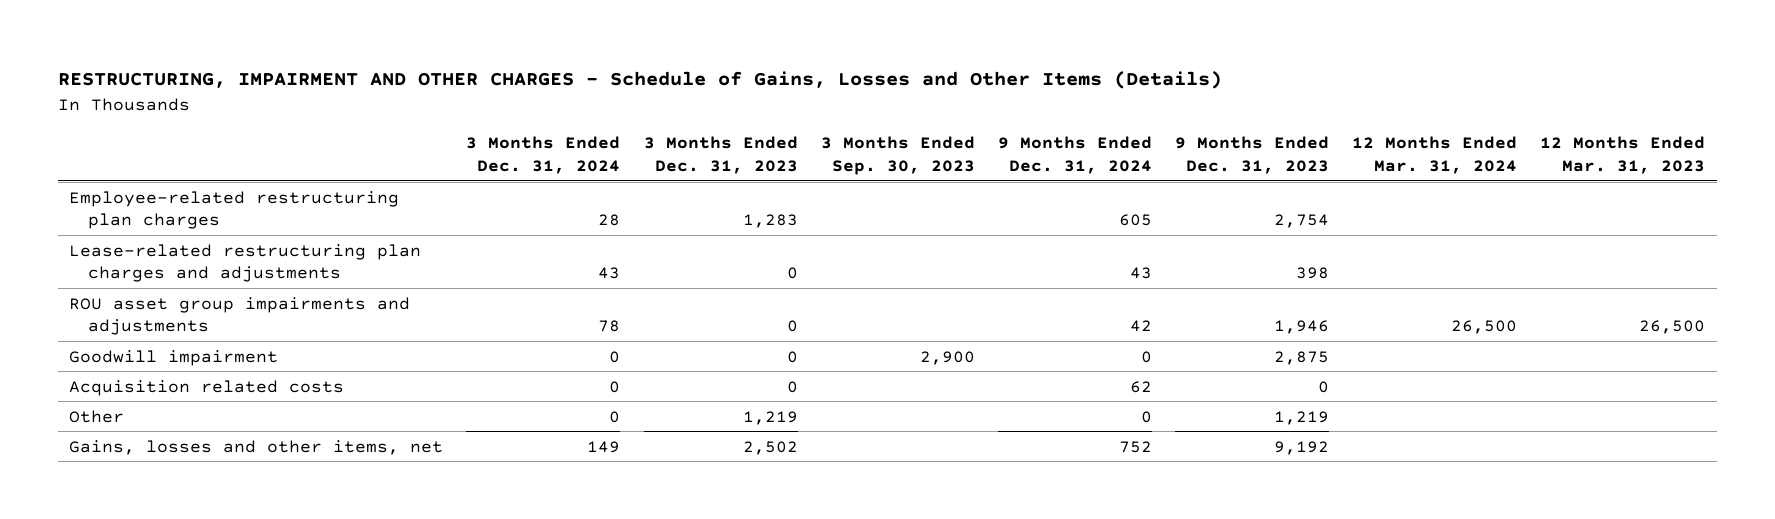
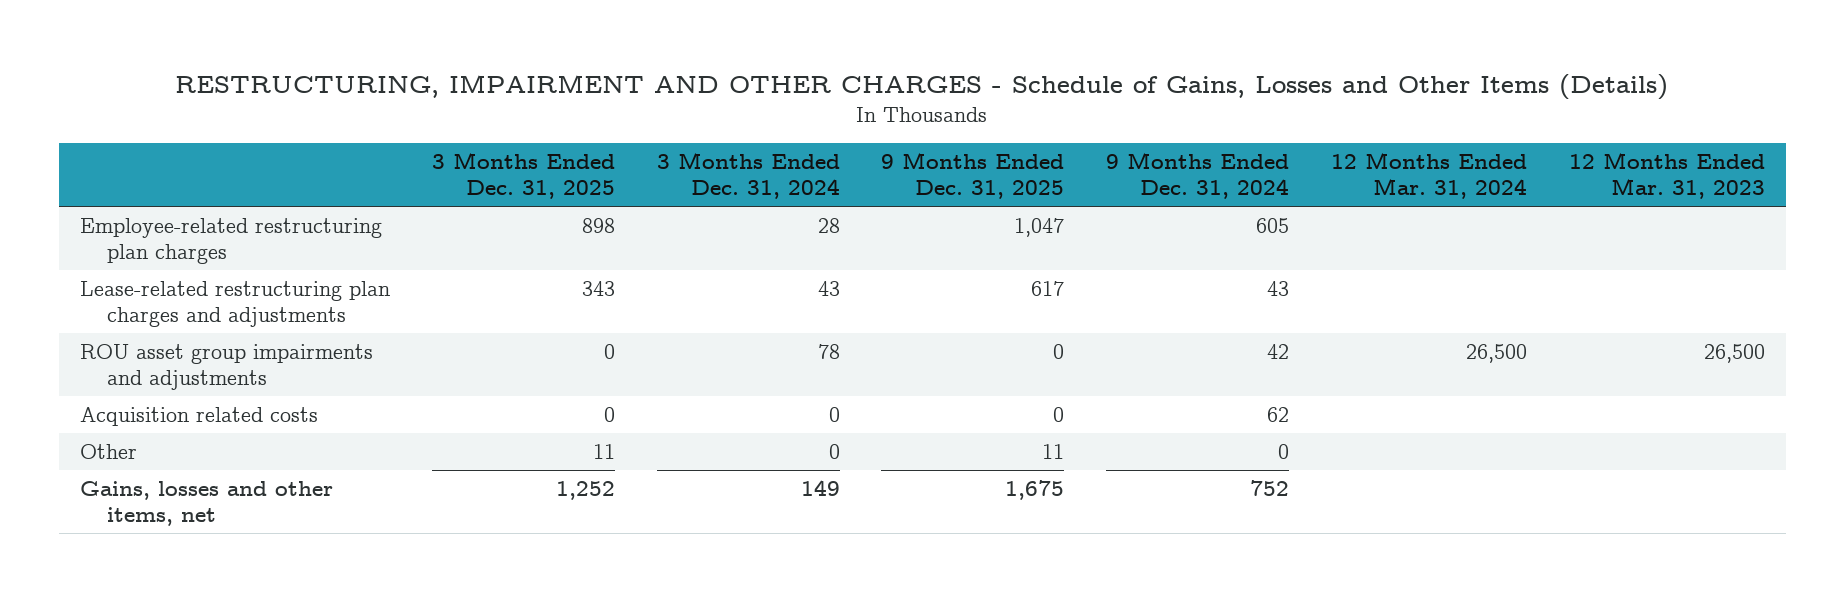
- | 3 Months Ended Dec. 31, 2024 | 3 Months Ended Dec. 31, 2023 | 3 Months Ended Sep. 30, 2023 | 9 Months Ended Dec. 31, 2024 | 9 Months Ended Dec. 31, 2023 | 12 Months Ended Mar. 31, 2024 | 12 Months Ended Mar. 31, 2023
+ | 3 Months Ended Dec. 31, 2025 | 3 Months Ended Dec. 31, 2024 | 9 Months Ended Dec. 31, 2025 | 9 Months Ended Dec. 31, 2024 | 12 Months Ended Mar. 31, 2024 | 12 Months Ended Mar. 31, 2023
- Goodwill impairment | 0 | 0 | 2,900 | 0 | 2,875 | |

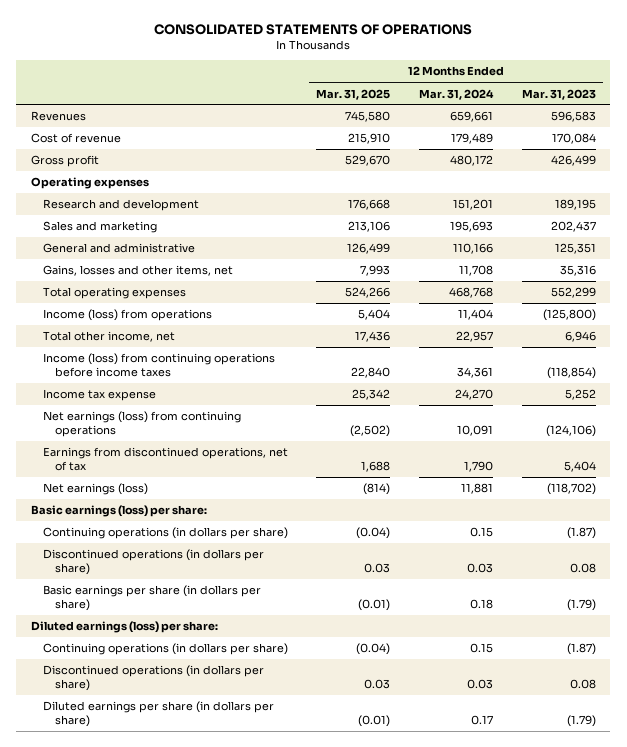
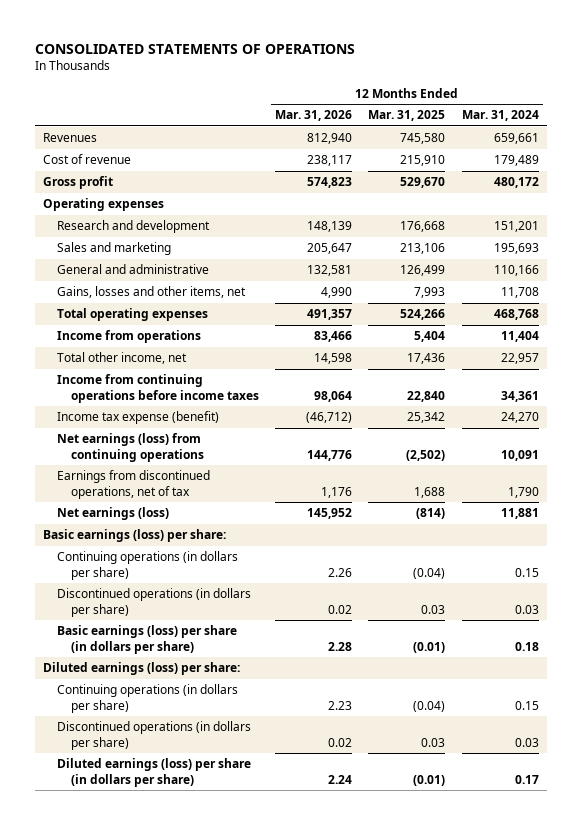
- | 12 Months Ended Mar. 31, 2025 | 12 Months Ended Mar. 31, 2024 | 12 Months Ended Mar. 31, 2023
+ | 12 Months Ended Mar. 31, 2026 | 12 Months Ended Mar. 31, 2025 | 12 Months Ended Mar. 31, 2024
- Income (loss) from operations | 5,404 | 11,404 | (125,800)
+ Income from operations | 83,466 | 5,404 | 11,404
- Income (loss) from continuing operations before income taxes | 22,840 | 34,361 | (118,854)
- Income tax expense | 25,342 | 24,270 | 5,252
+ Income from continuing operations before income taxes | 98,064 | 22,840 | 34,361
+ Income tax expense (benefit) | (46,712) | 25,342 | 24,270
- Basic earnings per share (in dollars per share) | (0.01) | 0.18 | (1.79)
+ Basic earnings (loss) per share (in dollars per share) | 2.28 | (0.01) | 0.18
- Diluted earnings per share (in dollars per share) | (0.01) | 0.17 | (1.79)
+ Diluted earnings (loss) per share (in dollars per share) | 2.24 | (0.01) | 0.17

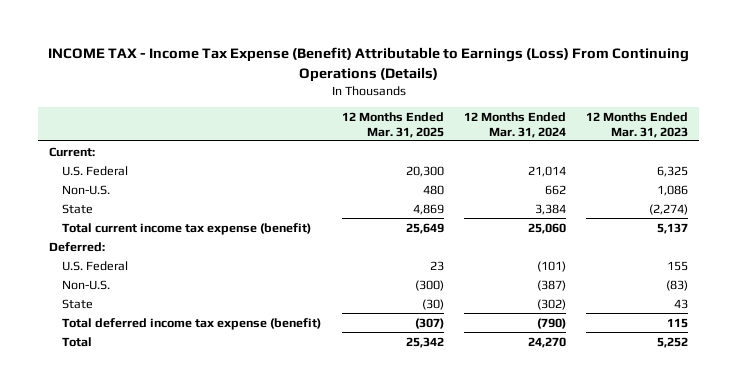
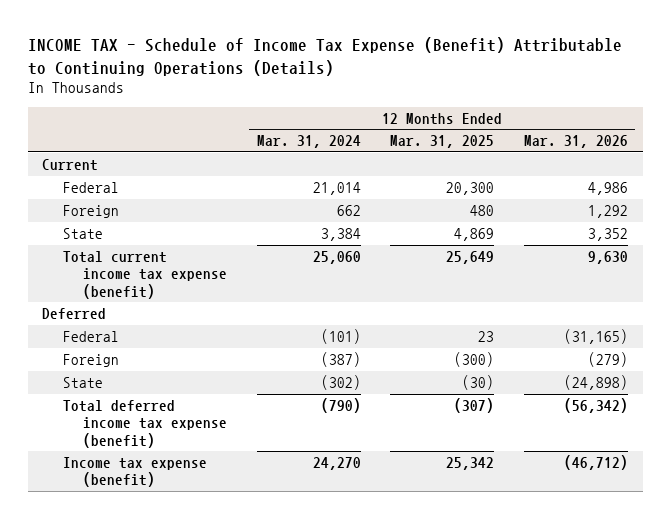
- INCOME TAX - Income Tax Expense (Benefit) Attributable to Earnings (Loss) From Continuing Operations (Details)
+ INCOME TAX - Schedule of Income Tax Expense (Benefit) Attributable to Continuing Operations (Details)
- | 12 Months Ended Mar. 31, 2025 | 12 Months Ended Mar. 31, 2024 | 12 Months Ended Mar. 31, 2023
+ | 12 Months Ended Mar. 31, 2024 | 12 Months Ended Mar. 31, 2025 | 12 Months Ended Mar. 31, 2026
- Current:
- U.S. Federal | 20,300 | 21,014 | 6,325
- Non-U.S. | 480 | 662 | 1,086
+ Current
+ Federal | 21,014 | 20,300 | 4,986
+ Foreign | 662 | 480 | 1,292
- Deferred:
- U.S. Federal | 23 | (101) | 155
- Non-U.S. | (300) | (387) | (83)
+ Deferred
+ Federal | (101) | 23 | (31,165)
+ Foreign | (387) | (300) | (279)
- Total | 25,342 | 24,270 | 5,252
+ Income tax expense (benefit) | 24,270 | 25,342 | (46,712)

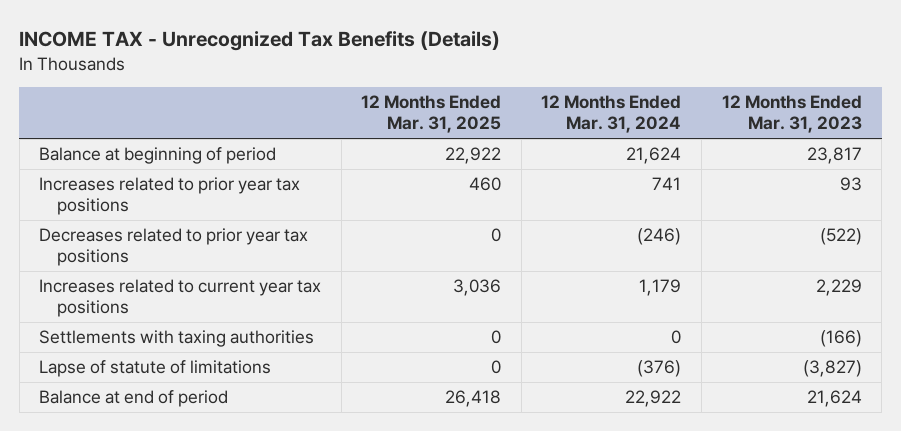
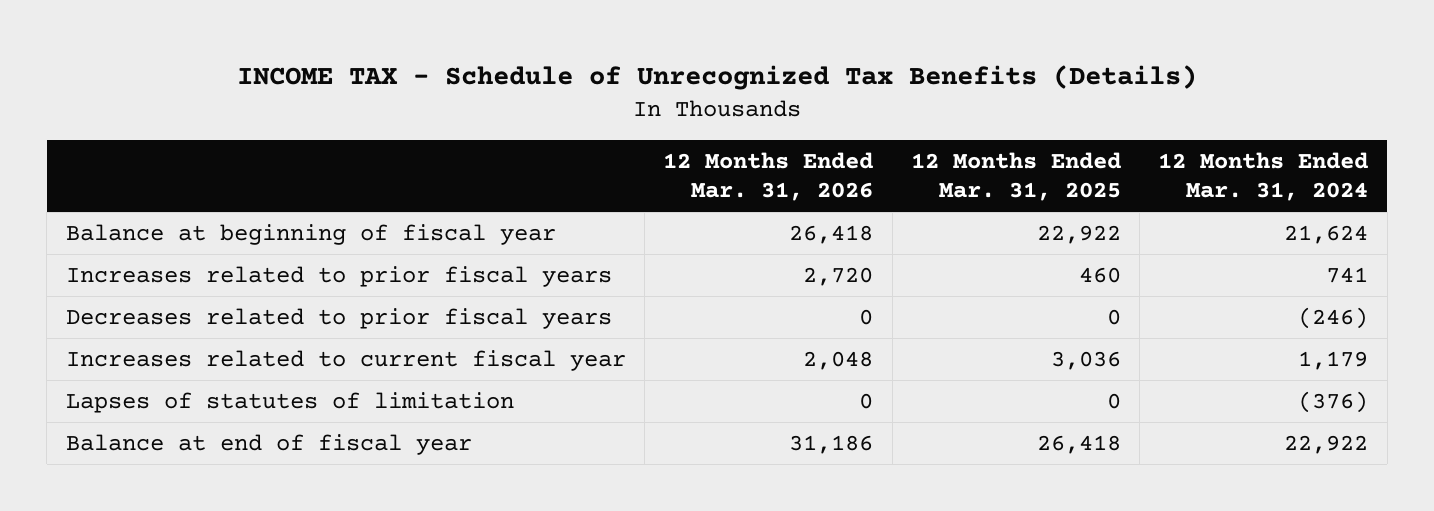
- INCOME TAX - Unrecognized Tax Benefits (Details)
+ INCOME TAX - Schedule of Unrecognized Tax Benefits (Details)
- | 12 Months Ended Mar. 31, 2025 | 12 Months Ended Mar. 31, 2024 | 12 Months Ended Mar. 31, 2023
+ | 12 Months Ended Mar. 31, 2026 | 12 Months Ended Mar. 31, 2025 | 12 Months Ended Mar. 31, 2024
- Balance at beginning of period | 22,922 | 21,624 | 23,817
- Increases related to prior year tax positions | 460 | 741 | 93
- Decreases related to prior year tax positions | 0 | (246) | (522)
- Increases related to current year tax positions | 3,036 | 1,179 | 2,229
- Settlements with taxing authorities | 0 | 0 | (166)
- Lapse of statute of limitations | 0 | (376) | (3,827)
- Balance at end of period | 26,418 | 22,922 | 21,624
+ Balance at beginning of fiscal year | 26,418 | 22,922 | 21,624
+ Increases related to prior fiscal years | 2,720 | 460 | 741
+ Decreases related to prior fiscal years | 0 | 0 | (246)
+ Increases related to current fiscal year | 2,048 | 3,036 | 1,179
+ Lapses of statutes of limitation | 0 | 0 | (376)
+ Balance at end of fiscal year | 31,186 | 26,418 | 22,922

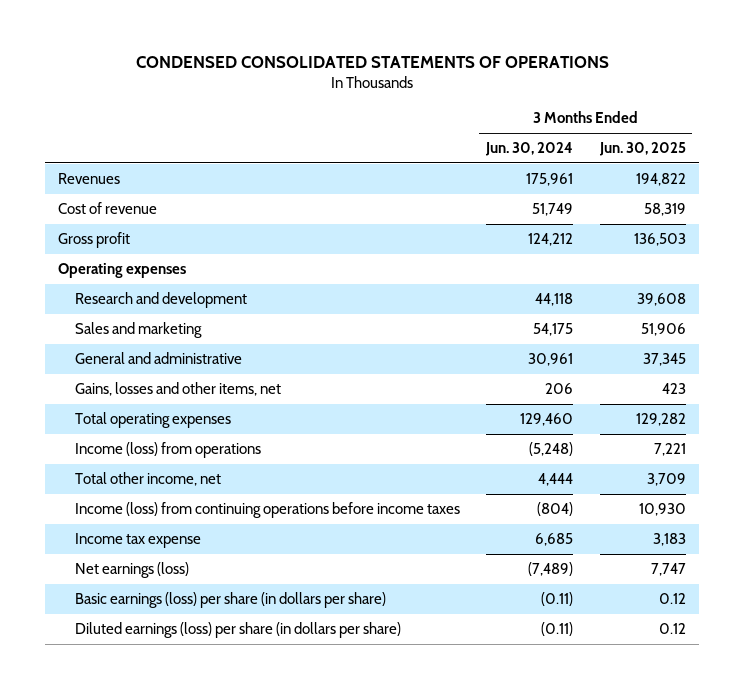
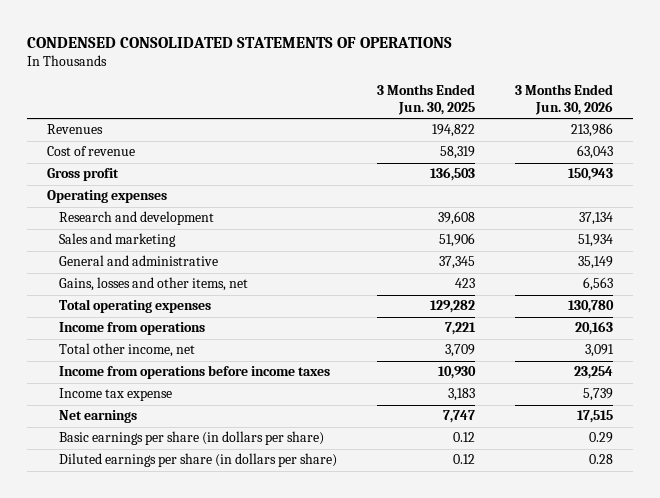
- | 3 Months Ended Jun. 30, 2024 | 3 Months Ended Jun. 30, 2025
+ | 3 Months Ended Jun. 30, 2025 | 3 Months Ended Jun. 30, 2026
- Income (loss) from operations | (5,248) | 7,221
+ Income from operations | 7,221 | 20,163
- Income (loss) from continuing operations before income taxes | (804) | 10,930
+ Income from operations before income taxes | 10,930 | 23,254
- Net earnings (loss) | (7,489) | 7,747
- Basic earnings (loss) per share (in dollars per share) | (0.11) | 0.12
- Diluted earnings (loss) per share (in dollars per share) | (0.11) | 0.12
+ Net earnings | 7,747 | 17,515
+ Basic earnings per share (in dollars per share) | 0.12 | 0.29
+ Diluted earnings per share (in dollars per share) | 0.12 | 0.28

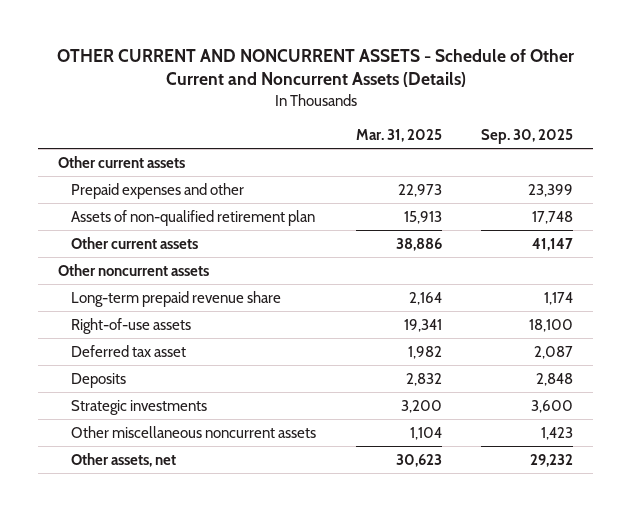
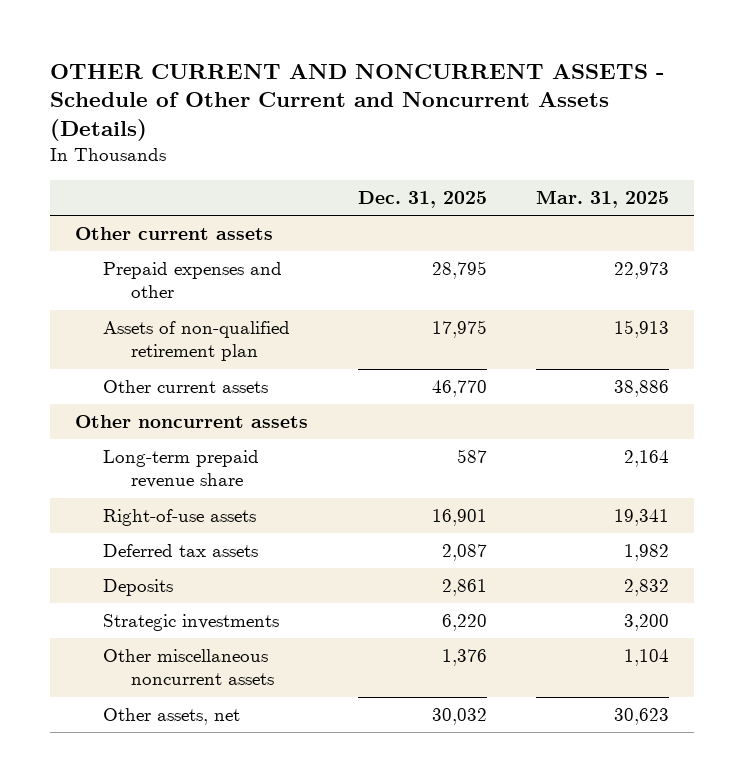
- | Mar. 31, 2025 | Sep. 30, 2025
+ | Dec. 31, 2025 | Mar. 31, 2025
- Deferred tax asset | 1,982 | 2,087
+ Deferred tax assets | 2,087 | 1,982

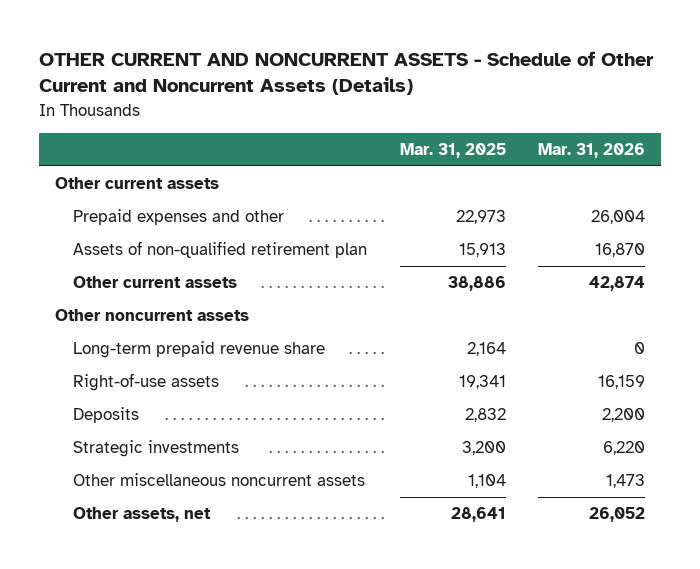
- | Dec. 31, 2025 | Mar. 31, 2025
+ | Mar. 31, 2025 | Mar. 31, 2026
- Deferred tax assets | 2,087 | 1,982
- Other assets, net | 30,032 | 30,623
+ Other assets, net | 28,641 | 26,052

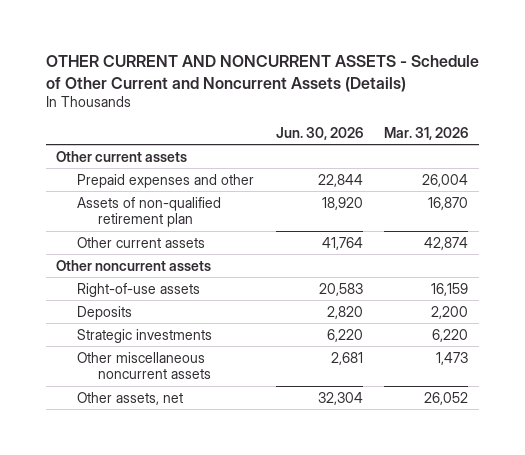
- | Mar. 31, 2025 | Mar. 31, 2026
+ | Jun. 30, 2026 | Mar. 31, 2026
- Long-term prepaid revenue share | 2,164 | 0

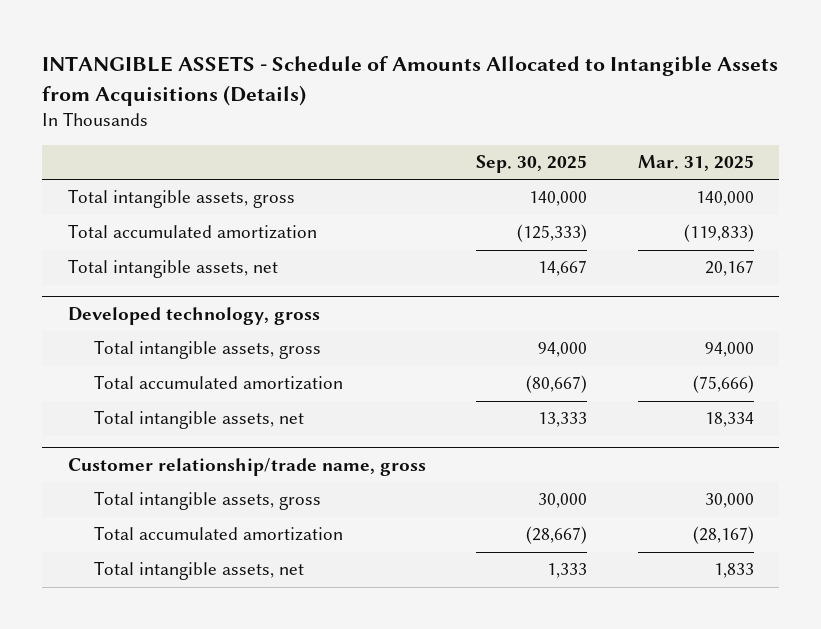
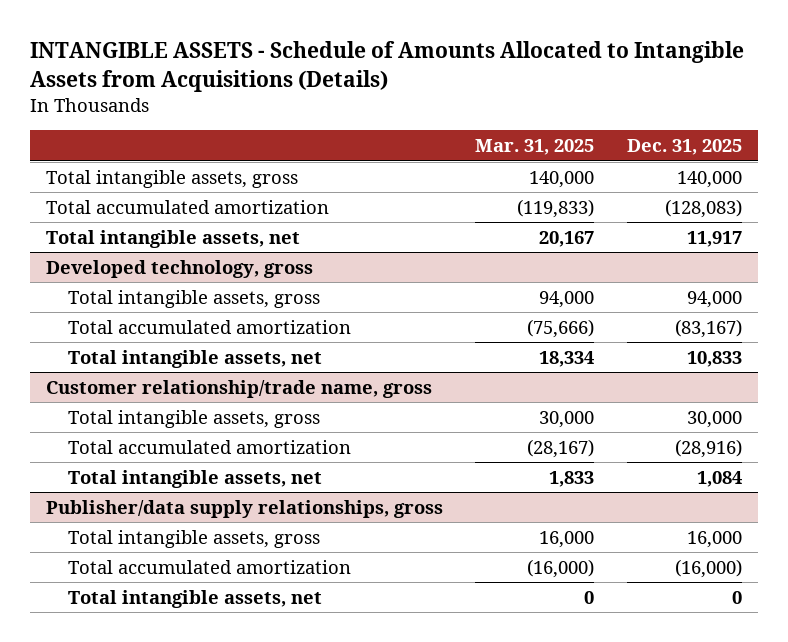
- | Sep. 30, 2025 | Mar. 31, 2025
+ | Mar. 31, 2025 | Dec. 31, 2025
+ Publisher/data supply relationships, gross
+ Total intangible assets, gross | 16,000 | 16,000
+ Total accumulated amortization | (16,000) | (16,000)
+ Total intangible assets, net | 0 | 0

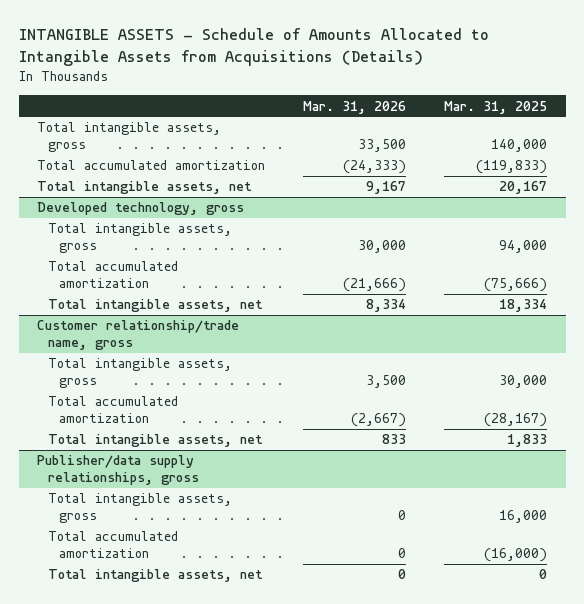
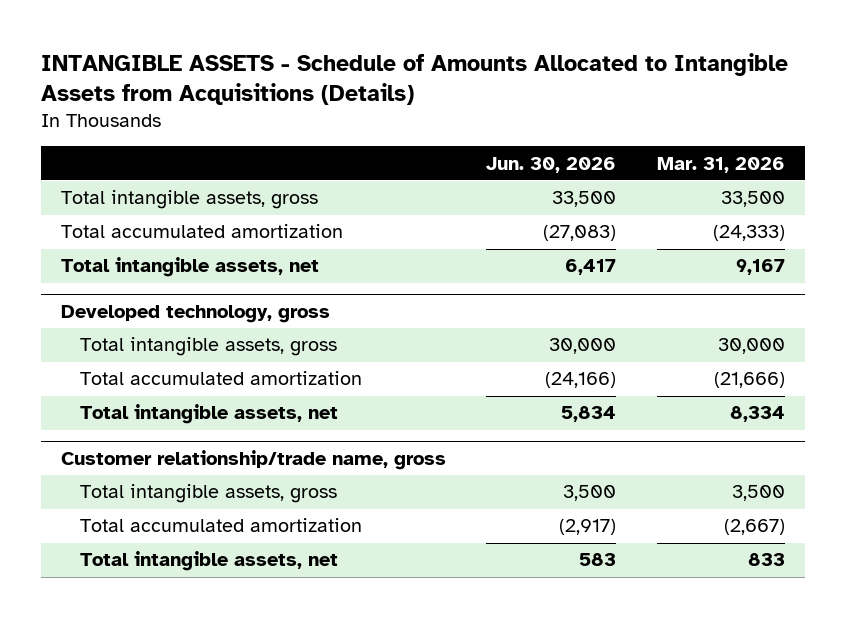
- | Mar. 31, 2026 | Mar. 31, 2025
+ | Jun. 30, 2026 | Mar. 31, 2026
- Publisher/data supply relationships, gross
- Total intangible assets, gross | 0 | 16,000
- Total accumulated amortization | 0 | (16,000)
- Total intangible assets, net | 0 | 0

